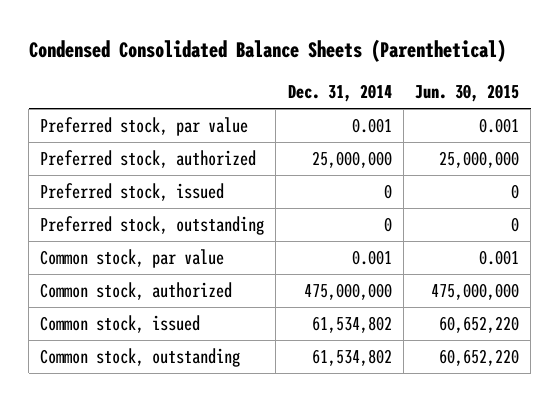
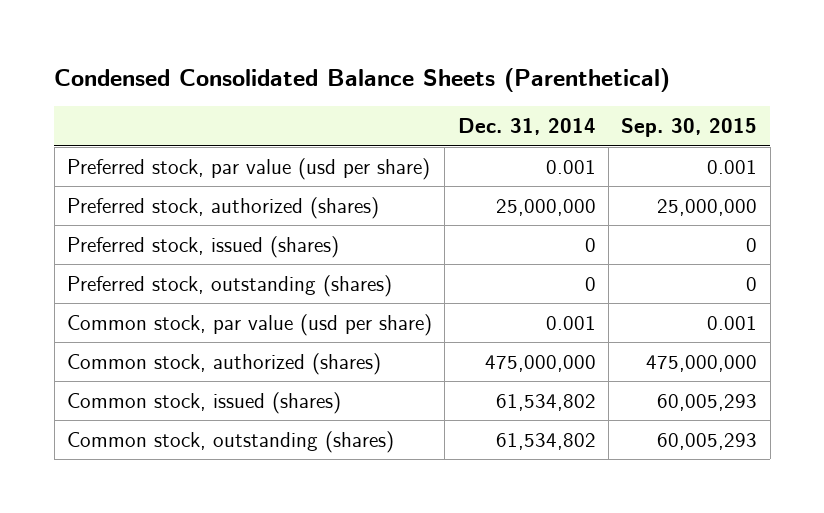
- | Dec. 31, 2014 | Jun. 30, 2015
+ | Dec. 31, 2014 | Sep. 30, 2015
- Preferred stock, par value | 0.001 | 0.001
- Preferred stock, authorized | 25,000,000 | 25,000,000
- Preferred stock, issued | 0 | 0
- Preferred stock, outstanding | 0 | 0
- Common stock, par value | 0.001 | 0.001
- Common stock, authorized | 475,000,000 | 475,000,000
- Common stock, issued | 61,534,802 | 60,652,220
- Common stock, outstanding | 61,534,802 | 60,652,220
+ Preferred stock, par value (usd per share) | 0.001 | 0.001
+ Preferred stock, authorized (shares) | 25,000,000 | 25,000,000
+ Preferred stock, issued (shares) | 0 | 0
+ Preferred stock, outstanding (shares) | 0 | 0
+ Common stock, par value (usd per share) | 0.001 | 0.001
+ Common stock, authorized (shares) | 475,000,000 | 475,000,000
+ Common stock, issued (shares) | 61,534,802 | 60,005,293
+ Common stock, outstanding (shares) | 61,534,802 | 60,005,293

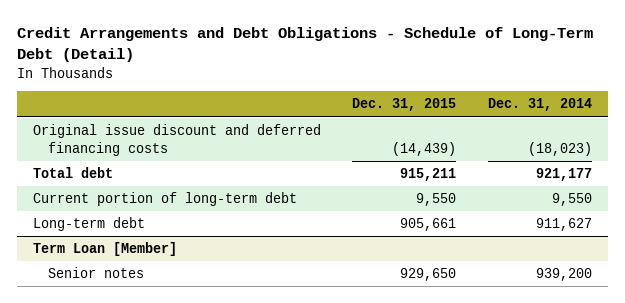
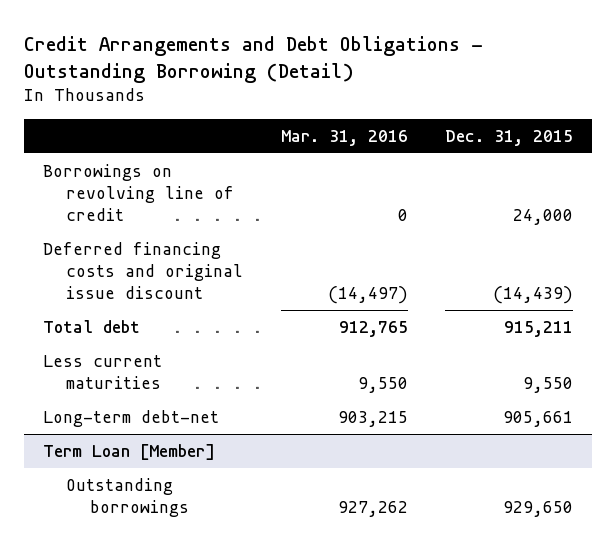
- Credit Arrangements and Debt Obligations - Schedule of Long-Term Debt (Detail)
+ Credit Arrangements and Debt Obligations - Outstanding Borrowing (Detail)
- | Dec. 31, 2015 | Dec. 31, 2014
+ | Mar. 31, 2016 | Dec. 31, 2015
- Original issue discount and deferred financing costs | (14,439) | (18,023)
+ Borrowings on revolving line of credit | 0 | 24,000
+ Deferred financing costs and original issue discount | (14,497) | (14,439)
- Current portion of long-term debt | 9,550 | 9,550
- Long-term debt | 905,661 | 911,627
+ Less current maturities | 9,550 | 9,550
+ Long-term debt-net | 903,215 | 905,661
@ Term Loan [Member]
- Senior notes | 929,650 | 939,200
+ Outstanding borrowings | 927,262 | 929,650

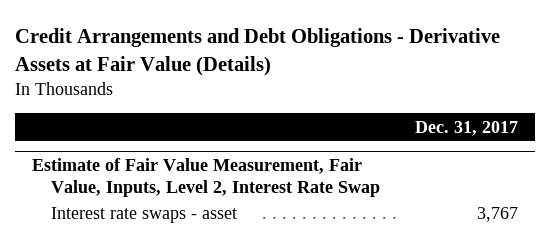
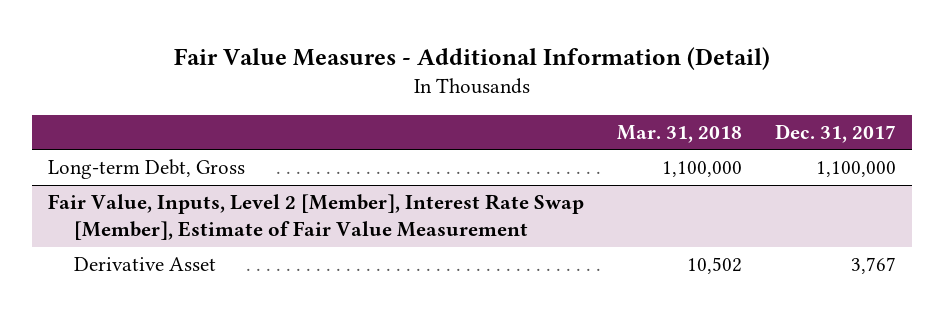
- Credit Arrangements and Debt Obligations - Derivative Assets at Fair Value (Details)
+ Fair Value Measures - Additional Information (Detail)
- | Dec. 31, 2017
+ | Mar. 31, 2018 | Dec. 31, 2017
- Estimate of Fair Value Measurement, Fair Value, Inputs, Level 2, Interest Rate Swap
- Interest rate swaps - asset | 3,767
+ Long-term Debt, Gross | 1,100,000 | 1,100,000
+ Fair Value, Inputs, Level 2 [Member], Interest Rate Swap [Member], Estimate of Fair Value Measurement
+ Derivative Asset | 10,502 | 3,767

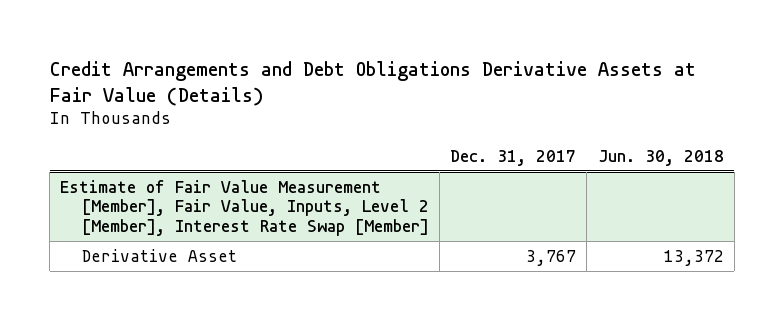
- Fair Value Measures - Additional Information (Detail)
+ Credit Arrangements and Debt Obligations Derivative Assets at Fair Value (Details)
- | Mar. 31, 2018 | Dec. 31, 2017
+ | Dec. 31, 2017 | Jun. 30, 2018
- Long-term Debt, Gross | 1,100,000 | 1,100,000
- Fair Value, Inputs, Level 2 [Member], Interest Rate Swap [Member], Estimate of Fair Value Measurement
+ Estimate of Fair Value Measurement [Member], Fair Value, Inputs, Level 2 [Member], Interest Rate Swap [Member]

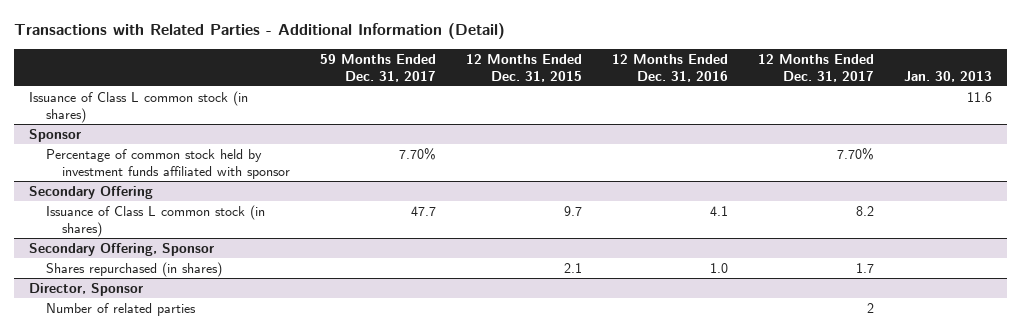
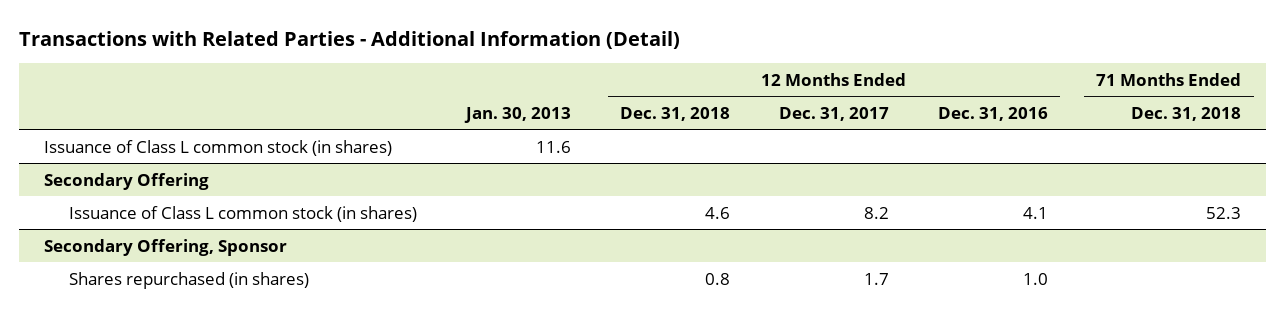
- | 59 Months Ended Dec. 31, 2017 | 12 Months Ended Dec. 31, 2015 | 12 Months Ended Dec. 31, 2016 | 12 Months Ended Dec. 31, 2017 | Jan. 30, 2013
+ | Jan. 30, 2013 | 12 Months Ended Dec. 31, 2018 | 12 Months Ended Dec. 31, 2017 | 12 Months Ended Dec. 31, 2016 | 71 Months Ended Dec. 31, 2018
- Sponsor
- Percentage of common stock held by investment funds affiliated with sponsor | 7.70% | | | 7.70% |
- Director, Sponsor
- Number of related parties | | | | 2 |

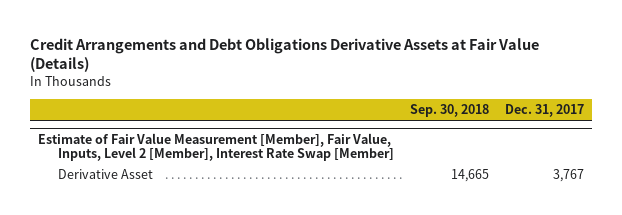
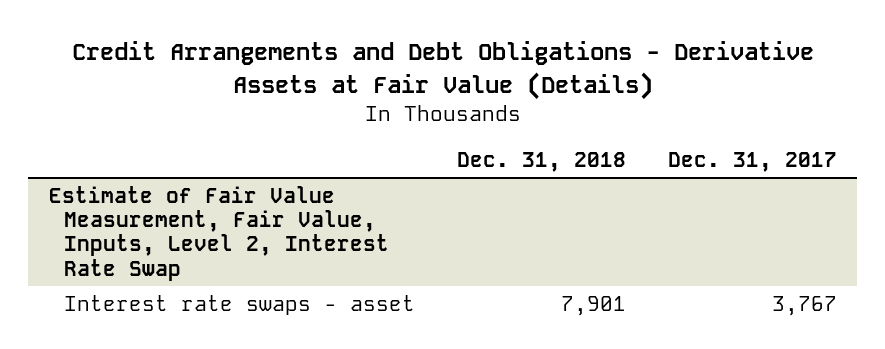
- Credit Arrangements and Debt Obligations Derivative Assets at Fair Value (Details)
+ Credit Arrangements and Debt Obligations - Derivative Assets at Fair Value (Details)
- | Sep. 30, 2018 | Dec. 31, 2017
+ | Dec. 31, 2018 | Dec. 31, 2017
- Estimate of Fair Value Measurement [Member], Fair Value, Inputs, Level 2 [Member], Interest Rate Swap [Member]
- Derivative Asset | 14,665 | 3,767
+ Estimate of Fair Value Measurement, Fair Value, Inputs, Level 2, Interest Rate Swap
+ Interest rate swaps - asset | 7,901 | 3,767

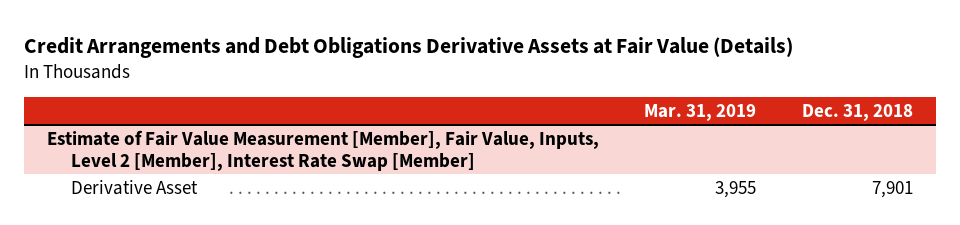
- Credit Arrangements and Debt Obligations - Derivative Assets at Fair Value (Details)
+ Credit Arrangements and Debt Obligations Derivative Assets at Fair Value (Details)
- | Dec. 31, 2018 | Dec. 31, 2017
+ | Mar. 31, 2019 | Dec. 31, 2018
- Estimate of Fair Value Measurement, Fair Value, Inputs, Level 2, Interest Rate Swap
- Interest rate swaps - asset | 7,901 | 3,767
+ Estimate of Fair Value Measurement [Member], Fair Value, Inputs, Level 2 [Member], Interest Rate Swap [Member]
+ Derivative Asset | 3,955 | 7,901

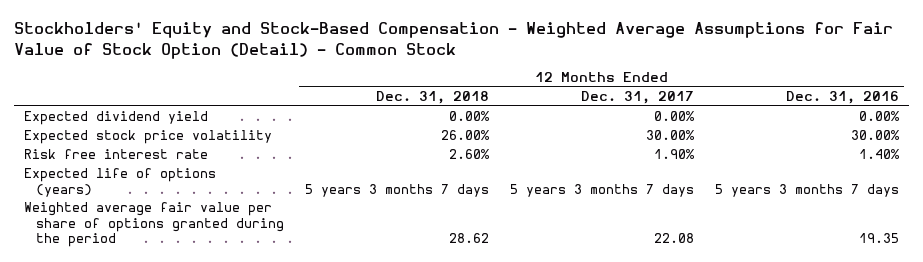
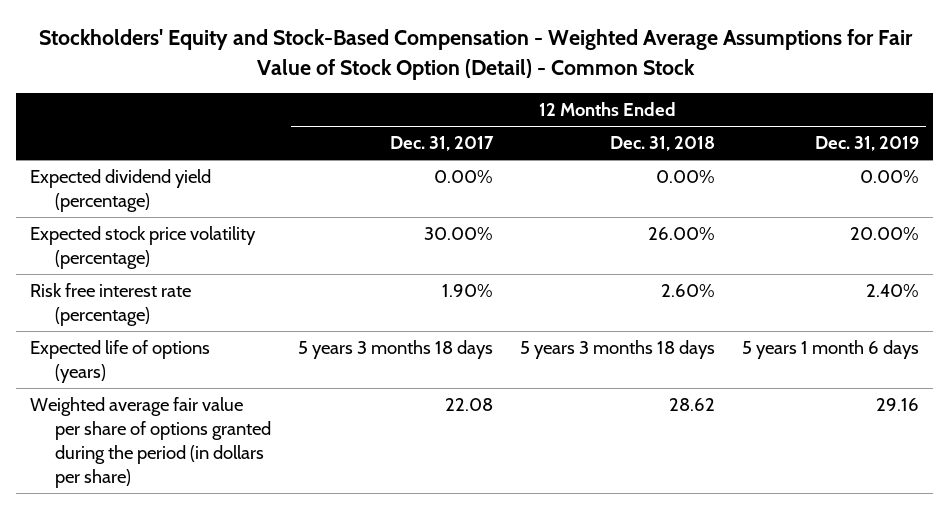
- | 12 Months Ended Dec. 31, 2018 | 12 Months Ended Dec. 31, 2017 | 12 Months Ended Dec. 31, 2016
+ | 12 Months Ended Dec. 31, 2017 | 12 Months Ended Dec. 31, 2018 | 12 Months Ended Dec. 31, 2019
- Expected dividend yield | 0.00% | 0.00% | 0.00%
- Expected stock price volatility | 26.00% | 30.00% | 30.00%
- Risk free interest rate | 2.60% | 1.90% | 1.40%
- Expected life of options (years) | 5 years 3 months 7 days | 5 years 3 months 7 days | 5 years 3 months 7 days
- Weighted average fair value per share of options granted during the period | 28.62 | 22.08 | 19.35
+ Expected dividend yield (percentage) | 0.00% | 0.00% | 0.00%
+ Expected stock price volatility (percentage) | 30.00% | 26.00% | 20.00%
+ Risk free interest rate (percentage) | 1.90% | 2.60% | 2.40%
+ Expected life of options (years) | 5 years 3 months 18 days | 5 years 3 months 18 days | 5 years 1 month 6 days
+ Weighted average fair value per share of options granted during the period (in dollars per share) | 22.08 | 28.62 | 29.16

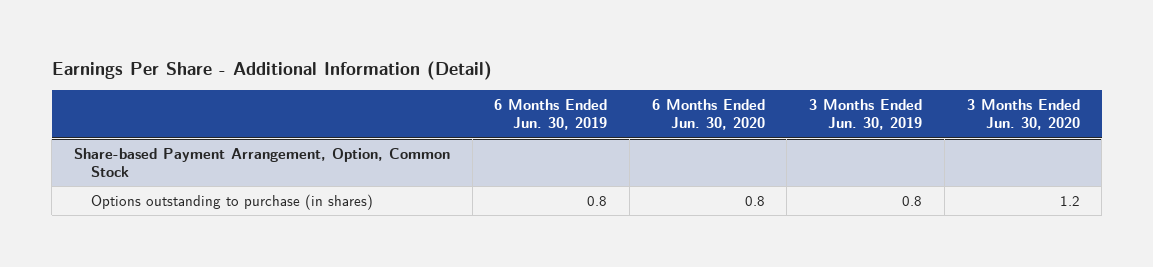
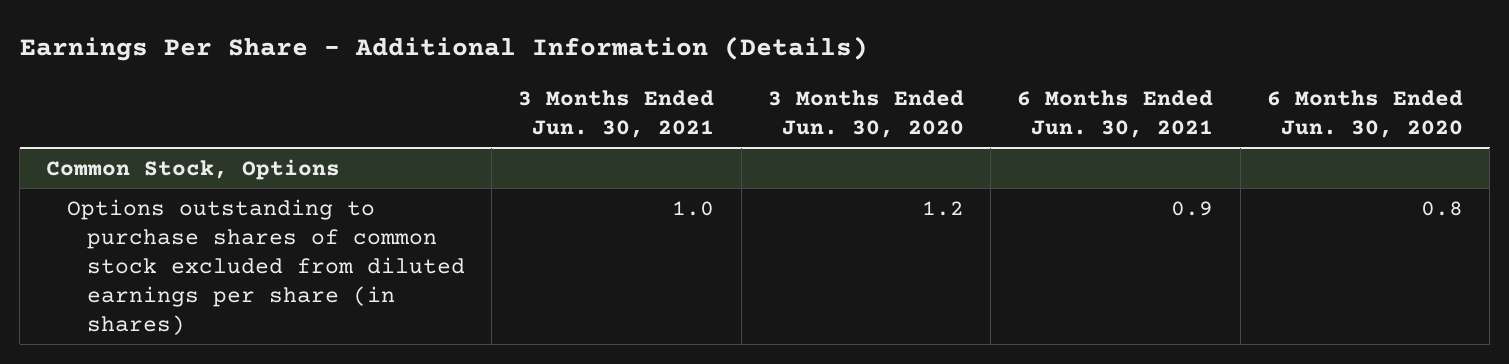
- Earnings Per Share - Additional Information (Detail)
+ Earnings Per Share - Additional Information (Details)
- | 6 Months Ended Jun. 30, 2019 | 6 Months Ended Jun. 30, 2020 | 3 Months Ended Jun. 30, 2019 | 3 Months Ended Jun. 30, 2020
+ | 3 Months Ended Jun. 30, 2021 | 3 Months Ended Jun. 30, 2020 | 6 Months Ended Jun. 30, 2021 | 6 Months Ended Jun. 30, 2020
- Share-based Payment Arrangement, Option, Common Stock
- Options outstanding to purchase (in shares) | 0.8 | 0.8 | 0.8 | 1.2
+ Common Stock, Options
+ Options outstanding to purchase shares of common stock excluded from diluted earnings per share (in shares) | 1.0 | 1.2 | 0.9 | 0.8

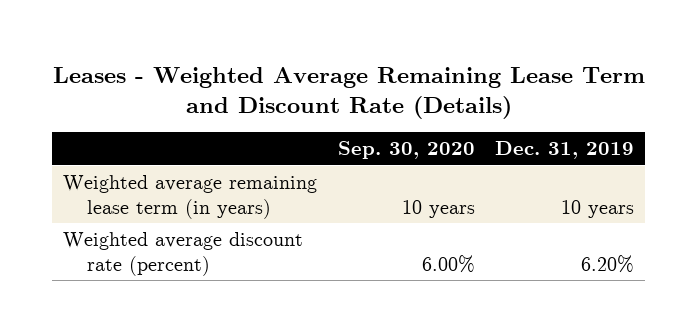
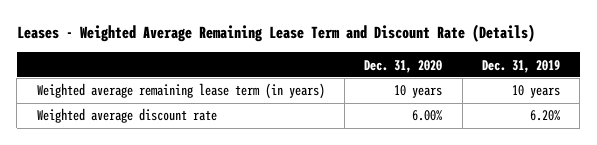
- | Sep. 30, 2020 | Dec. 31, 2019
+ | Dec. 31, 2020 | Dec. 31, 2019
- Weighted average discount rate (percent) | 6.00% | 6.20%
+ Weighted average discount rate | 6.00% | 6.20%

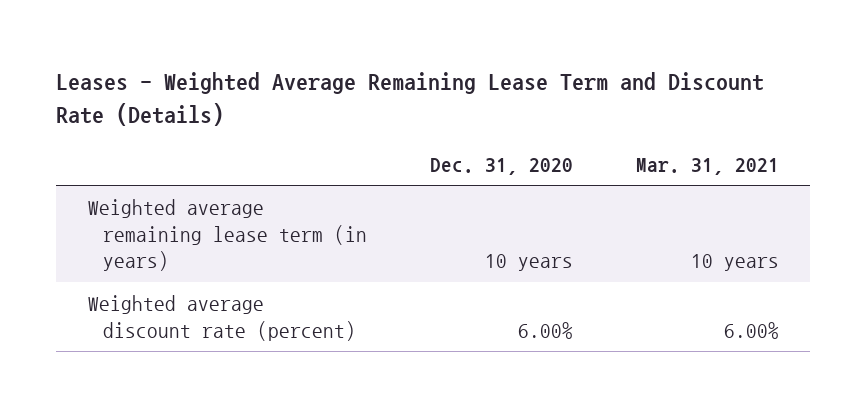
- | Dec. 31, 2020 | Dec. 31, 2019
+ | Dec. 31, 2020 | Mar. 31, 2021
- Weighted average discount rate | 6.00% | 6.20%
+ Weighted average discount rate (percent) | 6.00% | 6.00%

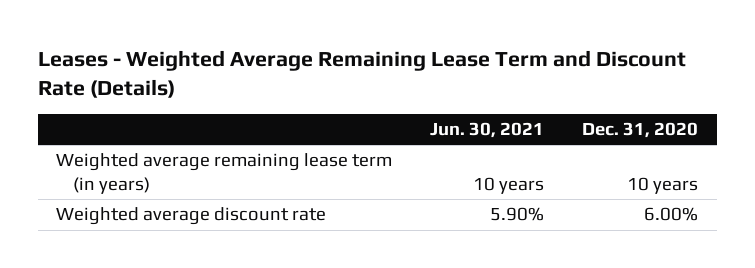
- | Dec. 31, 2020 | Mar. 31, 2021
+ | Jun. 30, 2021 | Dec. 31, 2020
- Weighted average discount rate (percent) | 6.00% | 6.00%
+ Weighted average discount rate | 5.90% | 6.00%

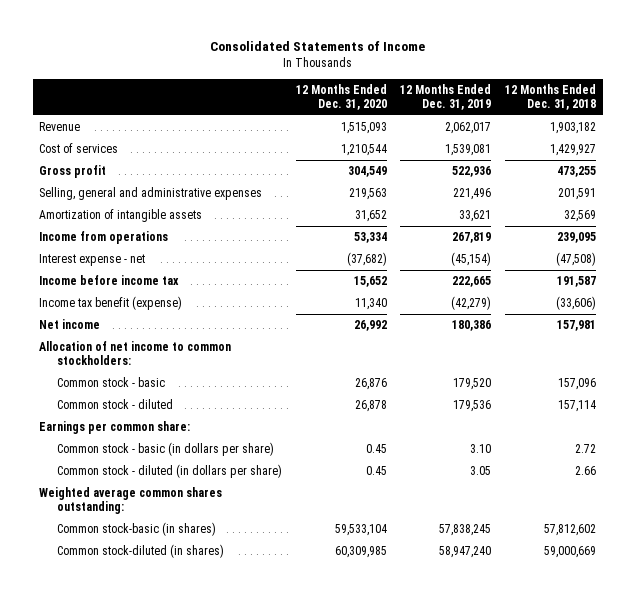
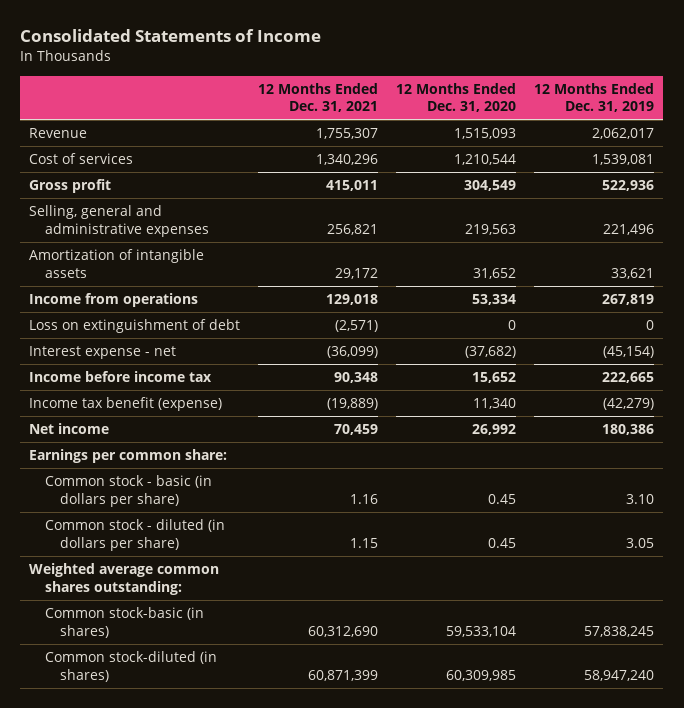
- | 12 Months Ended Dec. 31, 2020 | 12 Months Ended Dec. 31, 2019 | 12 Months Ended Dec. 31, 2018
+ | 12 Months Ended Dec. 31, 2021 | 12 Months Ended Dec. 31, 2020 | 12 Months Ended Dec. 31, 2019
+ Loss on extinguishment of debt | (2,571) | 0 | 0
- Allocation of net income to common stockholders:
- Common stock - basic | 26,876 | 179,520 | 157,096
- Common stock - diluted | 26,878 | 179,536 | 157,114

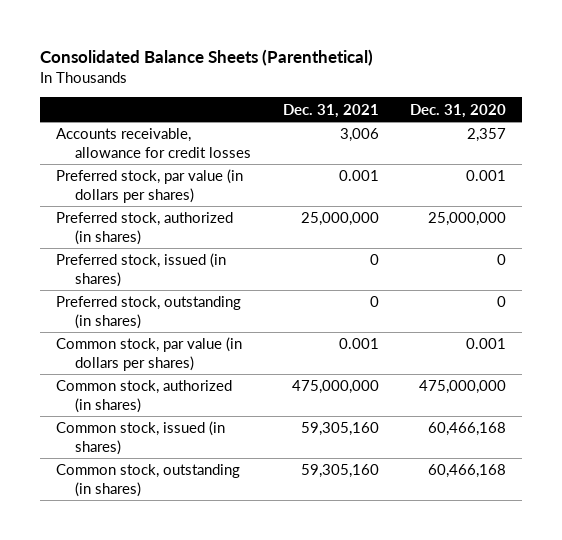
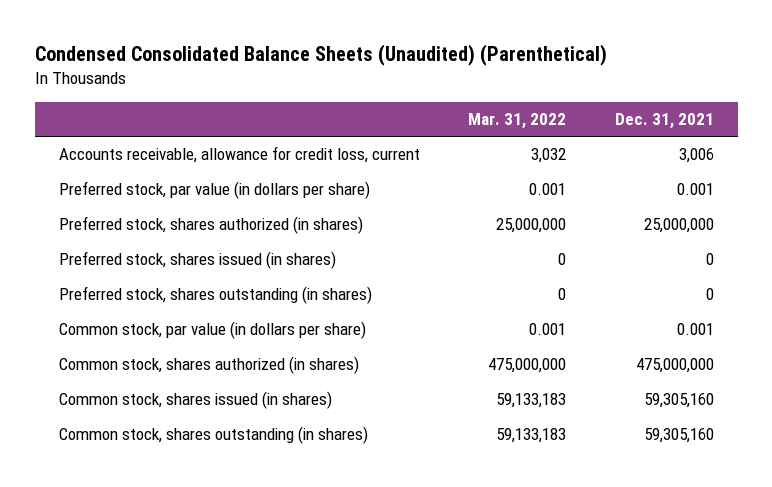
- Consolidated Balance Sheets (Parenthetical)
+ Condensed Consolidated Balance Sheets (Unaudited) (Parenthetical)
- | Dec. 31, 2021 | Dec. 31, 2020
+ | Mar. 31, 2022 | Dec. 31, 2021
- Accounts receivable, allowance for credit losses | 3,006 | 2,357
- Preferred stock, par value (in dollars per shares) | 0.001 | 0.001
- Preferred stock, authorized (in shares) | 25,000,000 | 25,000,000
- Preferred stock, issued (in shares) | 0 | 0
- Preferred stock, outstanding (in shares) | 0 | 0
- Common stock, par value (in dollars per shares) | 0.001 | 0.001
- Common stock, authorized (in shares) | 475,000,000 | 475,000,000
- Common stock, issued (in shares) | 59,305,160 | 60,466,168
- Common stock, outstanding (in shares) | 59,305,160 | 60,466,168
+ Accounts receivable, allowance for credit loss, current | 3,032 | 3,006
+ Preferred stock, par value (in dollars per share) | 0.001 | 0.001
+ Preferred stock, shares authorized (in shares) | 25,000,000 | 25,000,000
+ Preferred stock, shares issued (in shares) | 0 | 0
+ Preferred stock, shares outstanding (in shares) | 0 | 0
+ Common stock, par value (in dollars per share) | 0.001 | 0.001
+ Common stock, shares authorized (in shares) | 475,000,000 | 475,000,000
+ Common stock, shares issued (in shares) | 59,133,183 | 59,305,160
+ Common stock, shares outstanding (in shares) | 59,133,183 | 59,305,160

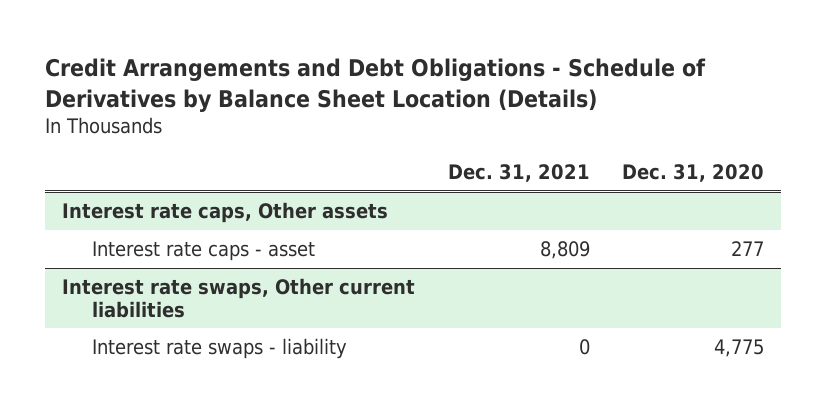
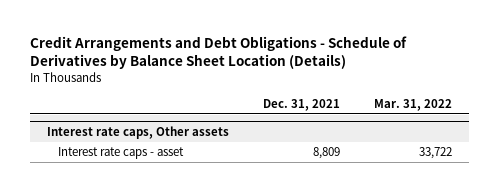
- | Dec. 31, 2021 | Dec. 31, 2020
+ | Dec. 31, 2021 | Mar. 31, 2022
- Interest rate swaps, Other current liabilities
- Interest rate swaps - liability | 0 | 4,775

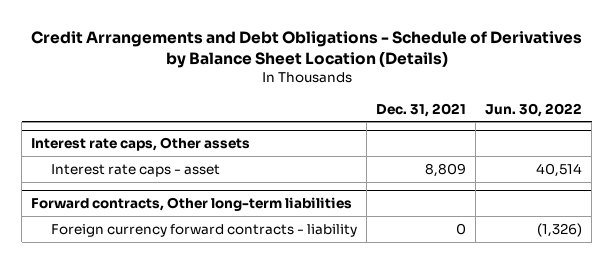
- | Dec. 31, 2021 | Mar. 31, 2022
+ | Dec. 31, 2021 | Jun. 30, 2022
+ Forward contracts, Other long-term liabilities
+ Foreign currency forward contracts - liability | 0 | (1,326)

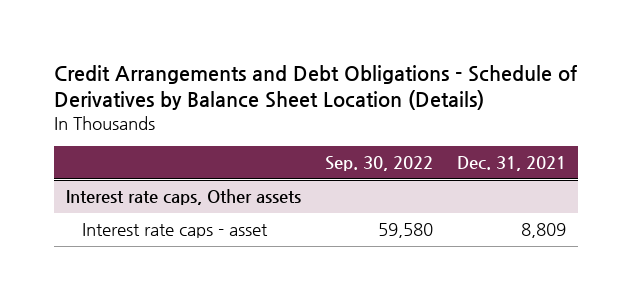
- | Dec. 31, 2021 | Jun. 30, 2022
+ | Sep. 30, 2022 | Dec. 31, 2021
- Forward contracts, Other long-term liabilities
- Foreign currency forward contracts - liability | 0 | (1,326)

